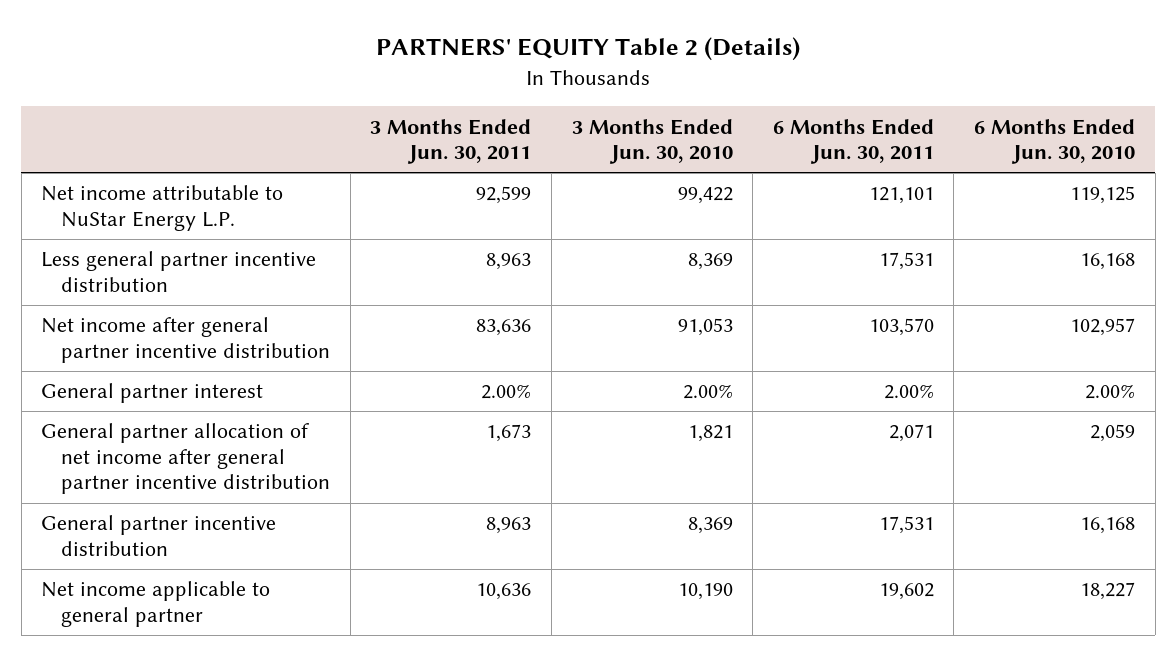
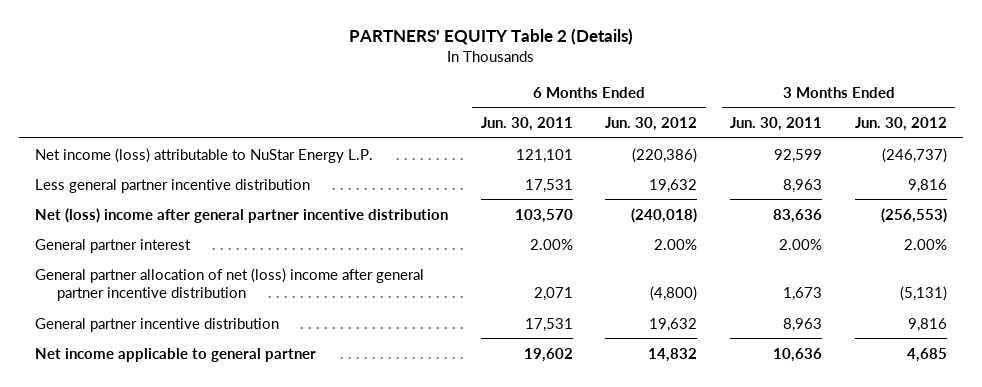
- | 3 Months Ended Jun. 30, 2011 | 3 Months Ended Jun. 30, 2010 | 6 Months Ended Jun. 30, 2011 | 6 Months Ended Jun. 30, 2010
+ | 6 Months Ended Jun. 30, 2011 | 6 Months Ended Jun. 30, 2012 | 3 Months Ended Jun. 30, 2011 | 3 Months Ended Jun. 30, 2012
- Net income attributable to NuStar Energy L.P. | 92,599 | 99,422 | 121,101 | 119,125
+ Net income (loss) attributable to NuStar Energy L.P. | 121,101 | (220,386) | 92,599 | (246,737)
- Net income after general partner incentive distribution | 83,636 | 91,053 | 103,570 | 102,957
+ Net (loss) income after general partner incentive distribution | 103,570 | (240,018) | 83,636 | (256,553)
- General partner allocation of net income after general partner incentive distribution | 1,673 | 1,821 | 2,071 | 2,059
+ General partner allocation of net (loss) income after general partner incentive distribution | 2,071 | (4,800) | 1,673 | (5,131)

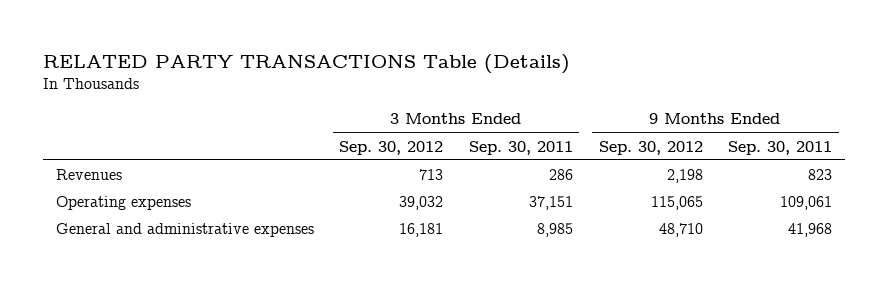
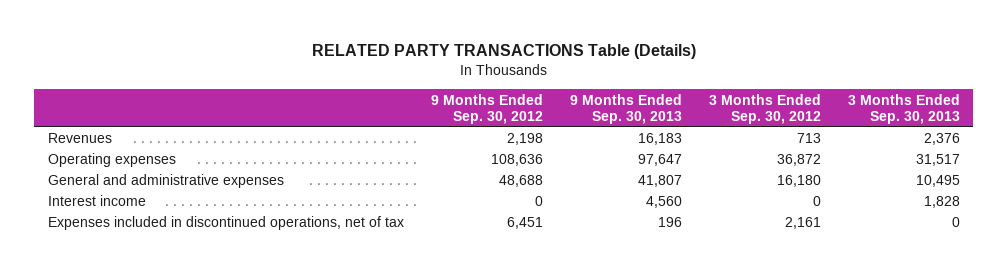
- | 3 Months Ended Sep. 30, 2012 | 3 Months Ended Sep. 30, 2011 | 9 Months Ended Sep. 30, 2012 | 9 Months Ended Sep. 30, 2011
+ | 9 Months Ended Sep. 30, 2012 | 9 Months Ended Sep. 30, 2013 | 3 Months Ended Sep. 30, 2012 | 3 Months Ended Sep. 30, 2013
- Operating expenses | 39,032 | 37,151 | 115,065 | 109,061
- General and administrative expenses | 16,181 | 8,985 | 48,710 | 41,968
+ Operating expenses | 108,636 | 97,647 | 36,872 | 31,517
+ General and administrative expenses | 48,688 | 41,807 | 16,180 | 10,495
+ Interest income | 0 | 4,560 | 0 | 1,828
+ Expenses included in discontinued operations, net of tax | 6,451 | 196 | 2,161 | 0

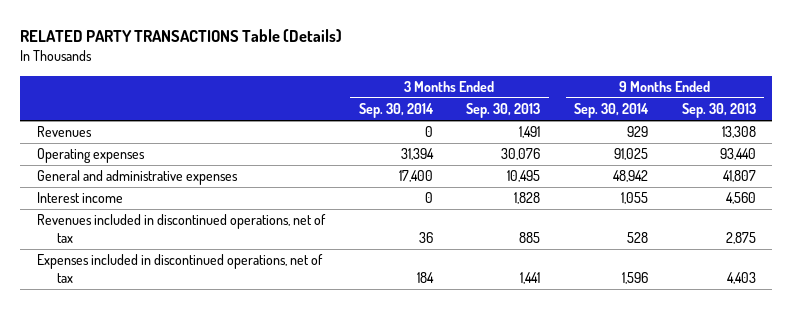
- | 9 Months Ended Sep. 30, 2012 | 9 Months Ended Sep. 30, 2013 | 3 Months Ended Sep. 30, 2012 | 3 Months Ended Sep. 30, 2013
+ | 3 Months Ended Sep. 30, 2014 | 3 Months Ended Sep. 30, 2013 | 9 Months Ended Sep. 30, 2014 | 9 Months Ended Sep. 30, 2013
- Revenues | 2,198 | 16,183 | 713 | 2,376
- Operating expenses | 108,636 | 97,647 | 36,872 | 31,517
+ Revenues | 0 | 1,491 | 929 | 13,308
+ Operating expenses | 31,394 | 30,076 | 91,025 | 93,440
- Expenses included in discontinued operations, net of tax | 6,451 | 196 | 2,161 | 0
+ Revenues included in discontinued operations, net of tax | 36 | 885 | 528 | 2,875
+ Expenses included in discontinued operations, net of tax | 184 | 1,441 | 1,596 | 4,403

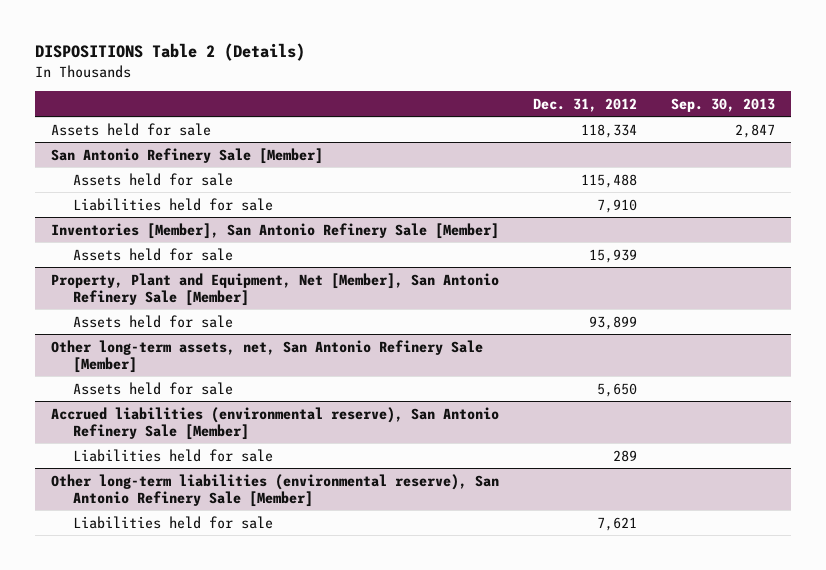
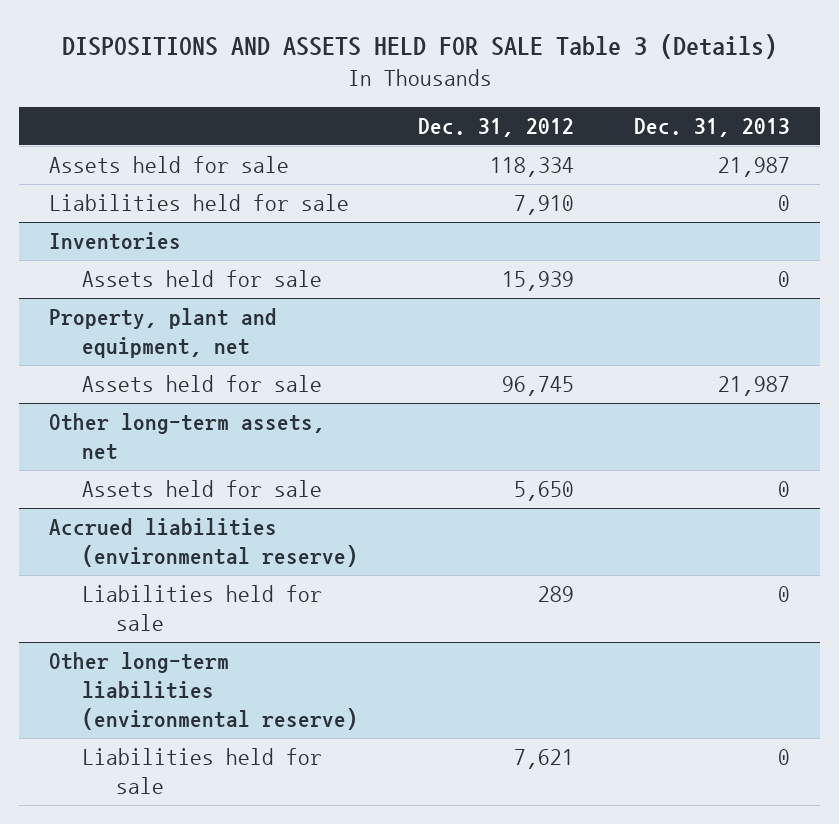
- DISPOSITIONS Table 2 (Details)
+ DISPOSITIONS AND ASSETS HELD FOR SALE Table 3 (Details)
- | Dec. 31, 2012 | Sep. 30, 2013
+ | Dec. 31, 2012 | Dec. 31, 2013
- San Antonio Refinery Sale [Member]
- Assets held for sale | 115,488 |
- Inventories [Member], San Antonio Refinery Sale [Member]
+ Inventories
- Property, Plant and Equipment, Net [Member], San Antonio Refinery Sale [Member]
- Assets held for sale | 93,899 |
- Other long-term assets, net, San Antonio Refinery Sale [Member]
+ Property, plant and equipment, net
+ Assets held for sale | 96,745 | 21,987
+ Other long-term assets, net
- Accrued liabilities (environmental reserve), San Antonio Refinery Sale [Member]
+ Accrued liabilities (environmental reserve)
- Other long-term liabilities (environmental reserve), San Antonio Refinery Sale [Member]
+ Other long-term liabilities (environmental reserve)

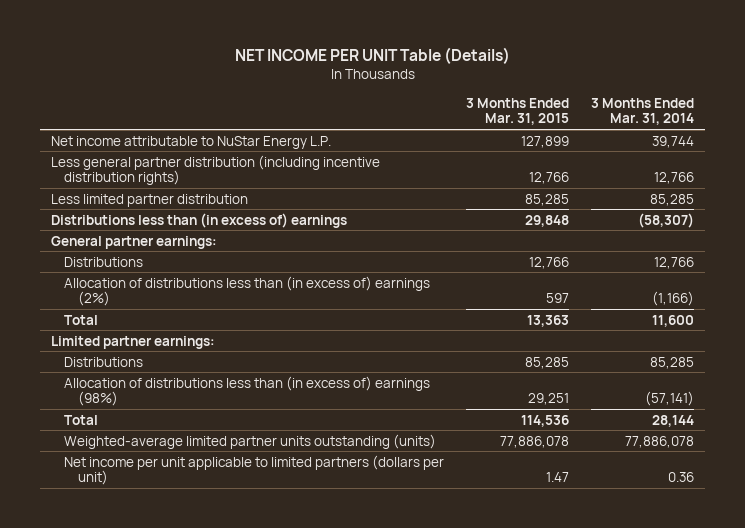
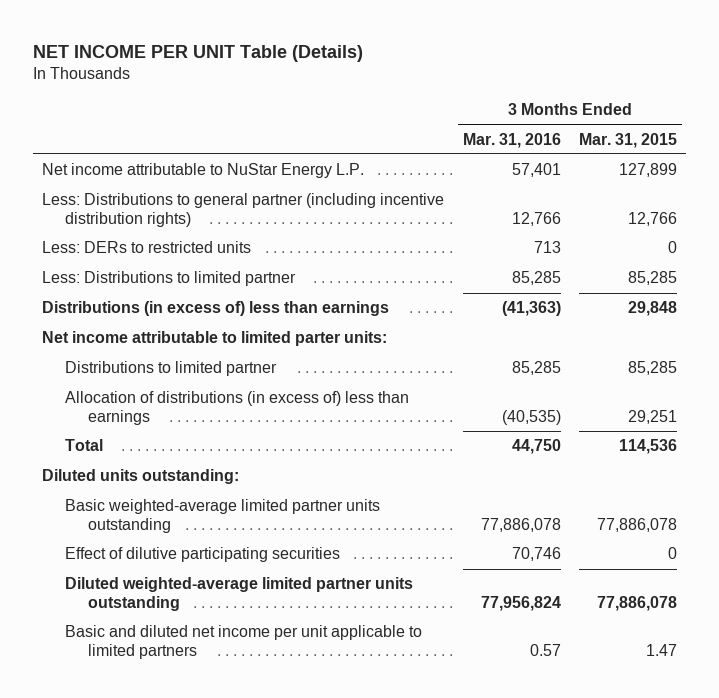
- | 3 Months Ended Mar. 31, 2015 | 3 Months Ended Mar. 31, 2014
+ | 3 Months Ended Mar. 31, 2016 | 3 Months Ended Mar. 31, 2015
- Less general partner distribution (including incentive distribution rights) | 12,766 | 12,766
- Less limited partner distribution | 85,285 | 85,285
- Distributions less than (in excess of) earnings | 29,848 | (58,307)
- General partner earnings:
- Distributions | 12,766 | 12,766
- Allocation of distributions less than (in excess of) earnings (2%) | 597 | (1,166)
- Total | 13,363 | 11,600
- Limited partner earnings:
- Distributions | 85,285 | 85,285
- Allocation of distributions less than (in excess of) earnings (98%) | 29,251 | (57,141)
+ Less: Distributions to general partner (including incentive distribution rights) | 12,766 | 12,766
+ Less: DERs to restricted units | 713 | 0
+ Less: Distributions to limited partner | 85,285 | 85,285
+ Distributions (in excess of) less than earnings | (41,363) | 29,848
+ Net income attributable to limited parter units:
+ Distributions to limited partner | 85,285 | 85,285
+ Allocation of distributions (in excess of) less than earnings | (40,535) | 29,251
- Weighted-average limited partner units outstanding (units) | 77,886,078 | 77,886,078
- Net income per unit applicable to limited partners (dollars per unit) | 1.47 | 0.36
+ Diluted units outstanding:
+ Basic weighted-average limited partner units outstanding | 77,886,078 | 77,886,078
+ Effect of dilutive participating securities | 70,746 | 0
+ Diluted weighted-average limited partner units outstanding | 77,956,824 | 77,886,078
+ Basic and diluted net income per unit applicable to limited partners | 0.57 | 1.47

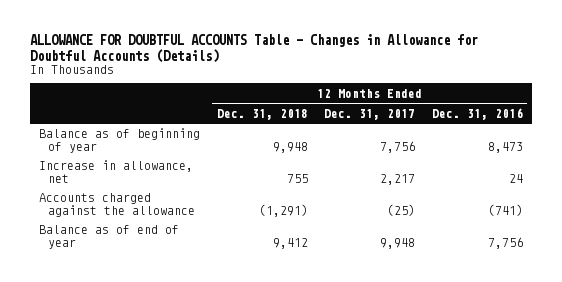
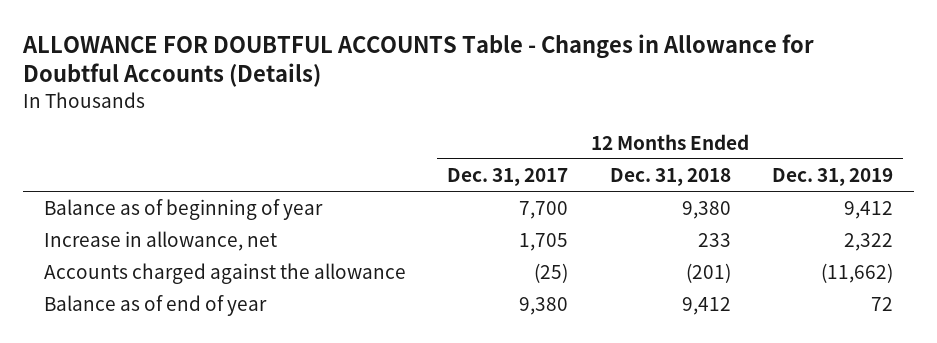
- | 12 Months Ended Dec. 31, 2018 | 12 Months Ended Dec. 31, 2017 | 12 Months Ended Dec. 31, 2016
+ | 12 Months Ended Dec. 31, 2017 | 12 Months Ended Dec. 31, 2018 | 12 Months Ended Dec. 31, 2019
- Balance as of beginning of year | 9,948 | 7,756 | 8,473
- Increase in allowance, net | 755 | 2,217 | 24
- Accounts charged against the allowance | (1,291) | (25) | (741)
- Balance as of end of year | 9,412 | 9,948 | 7,756
+ Balance as of beginning of year | 7,700 | 9,380 | 9,412
+ Increase in allowance, net | 1,705 | 233 | 2,322
+ Accounts charged against the allowance | (25) | (201) | (11,662)
+ Balance as of end of year | 9,380 | 9,412 | 72

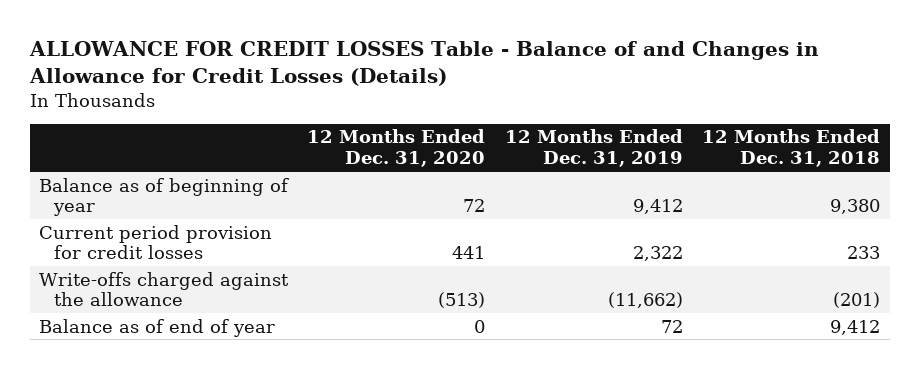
- ALLOWANCE FOR DOUBTFUL ACCOUNTS Table - Changes in Allowance for Doubtful Accounts (Details)
+ ALLOWANCE FOR CREDIT LOSSES Table - Balance of and Changes in Allowance for Credit Losses (Details)
- | 12 Months Ended Dec. 31, 2017 | 12 Months Ended Dec. 31, 2018 | 12 Months Ended Dec. 31, 2019
+ | 12 Months Ended Dec. 31, 2020 | 12 Months Ended Dec. 31, 2019 | 12 Months Ended Dec. 31, 2018
- Increase in allowance, net | 1,705 | 233 | 2,322
- Accounts charged against the allowance | (25) | (201) | (11,662)
+ Current period provision for credit losses | 441 | 2,322 | 233
+ Write-offs charged against the allowance | (513) | (11,662) | (201)

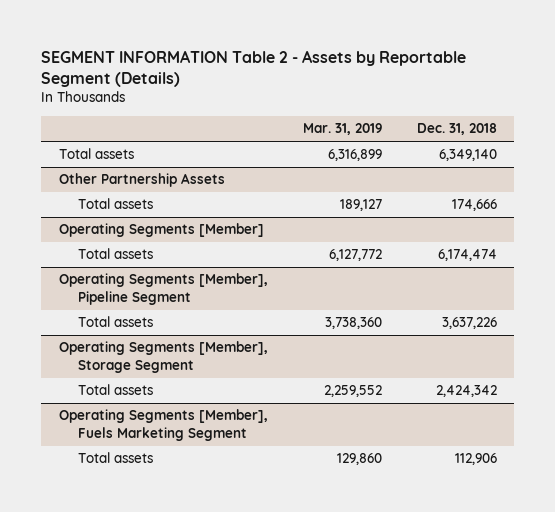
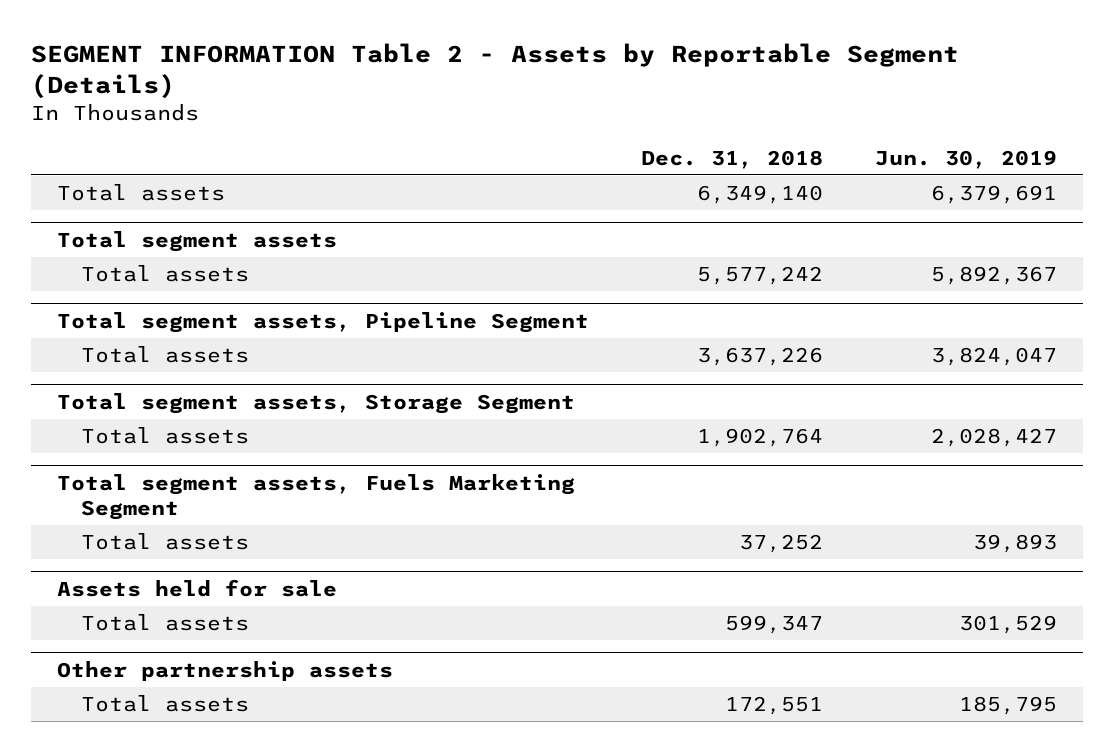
- | Mar. 31, 2019 | Dec. 31, 2018
+ | Dec. 31, 2018 | Jun. 30, 2019
- Other Partnership Assets
- Total assets | 189,127 | 174,666
- Operating Segments [Member]
- Total assets | 6,127,772 | 6,174,474
- Operating Segments [Member], Pipeline Segment
+ Total segment assets
+ Total assets | 5,577,242 | 5,892,367
+ Total segment assets, Pipeline Segment
- Operating Segments [Member], Storage Segment
- Total assets | 2,259,552 | 2,424,342
- Operating Segments [Member], Fuels Marketing Segment
- Total assets | 129,860 | 112,906
+ Total segment assets, Storage Segment
+ Total assets | 1,902,764 | 2,028,427
+ Total segment assets, Fuels Marketing Segment
+ Total assets | 37,252 | 39,893
+ Assets held for sale
+ Total assets | 599,347 | 301,529
+ Other partnership assets
+ Total assets | 172,551 | 185,795

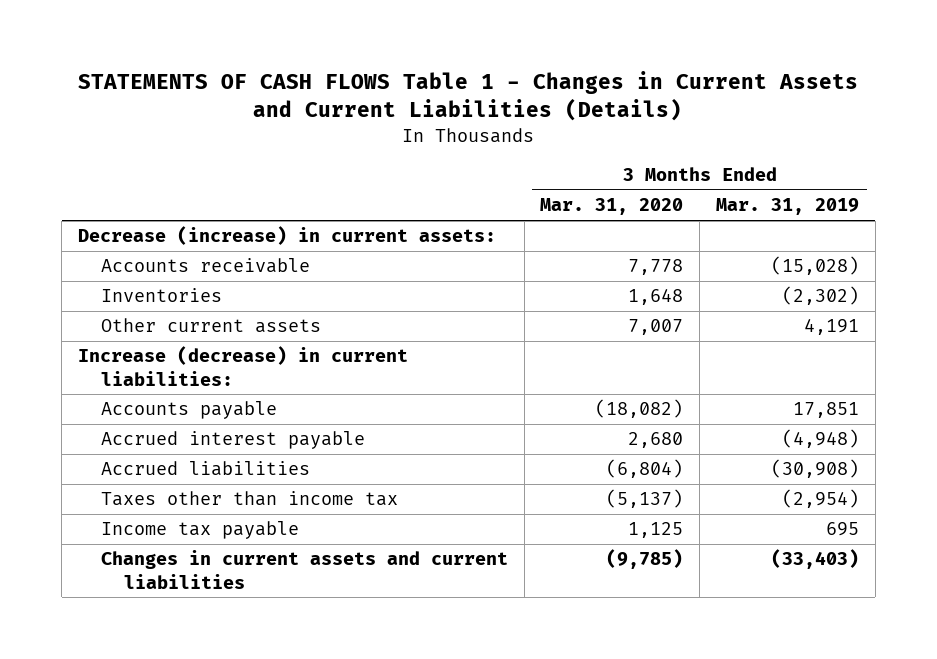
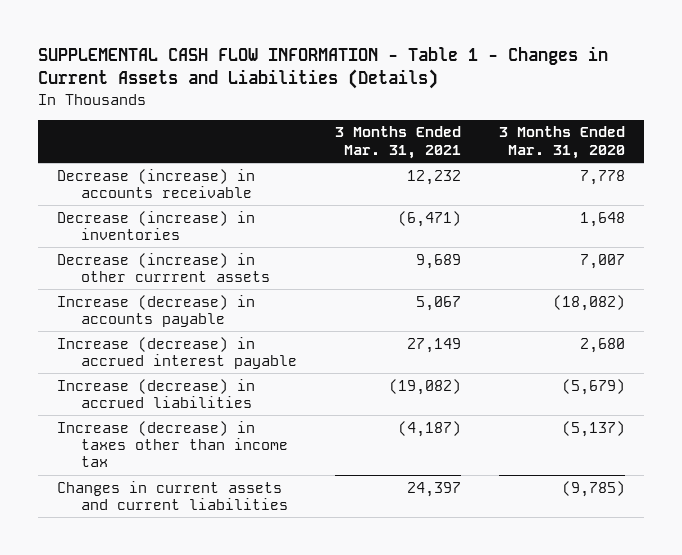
- STATEMENTS OF CASH FLOWS Table 1 - Changes in Current Assets and Current Liabilities (Details)
+ SUPPLEMENTAL CASH FLOW INFORMATION - Table 1 - Changes in Current Assets and Liabilities (Details)
- | 3 Months Ended Mar. 31, 2020 | 3 Months Ended Mar. 31, 2019
+ | 3 Months Ended Mar. 31, 2021 | 3 Months Ended Mar. 31, 2020
- Decrease (increase) in current assets:
- Accounts receivable | 7,778 | (15,028)
- Inventories | 1,648 | (2,302)
- Other current assets | 7,007 | 4,191
- Increase (decrease) in current liabilities:
- Accounts payable | (18,082) | 17,851
- Accrued interest payable | 2,680 | (4,948)
- Accrued liabilities | (6,804) | (30,908)
- Taxes other than income tax | (5,137) | (2,954)
- Income tax payable | 1,125 | 695
+ Decrease (increase) in accounts receivable | 12,232 | 7,778
+ Decrease (increase) in inventories | (6,471) | 1,648
+ Decrease (increase) in other currrent assets | 9,689 | 7,007
+ Increase (decrease) in accounts payable | 5,067 | (18,082)
+ Increase (decrease) in accrued interest payable | 27,149 | 2,680
+ Increase (decrease) in accrued liabilities | (19,082) | (5,679)
+ Increase (decrease) in taxes other than income tax | (4,187) | (5,137)

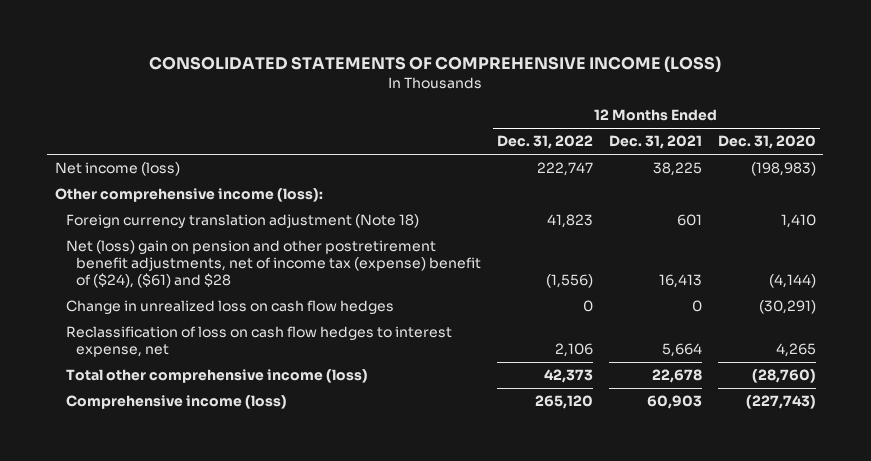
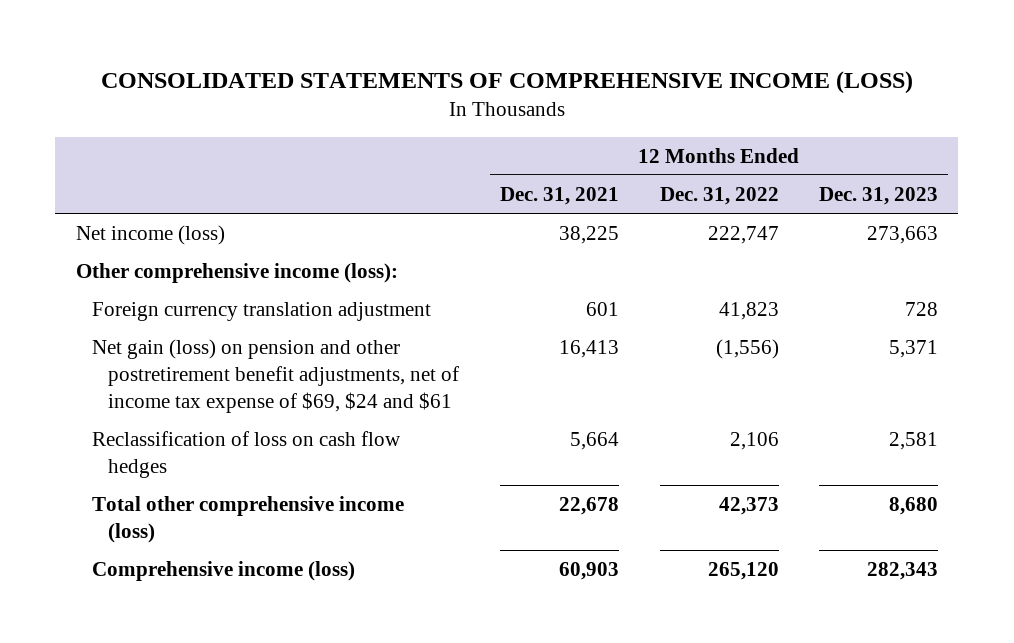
- | 12 Months Ended Dec. 31, 2022 | 12 Months Ended Dec. 31, 2021 | 12 Months Ended Dec. 31, 2020
+ | 12 Months Ended Dec. 31, 2021 | 12 Months Ended Dec. 31, 2022 | 12 Months Ended Dec. 31, 2023
- Foreign currency translation adjustment (Note 18) | 41,823 | 601 | 1,410
- Net (loss) gain on pension and other postretirement benefit adjustments, net of income tax (expense) benefit of ($24), ($61) and $28 | (1,556) | 16,413 | (4,144)
- Change in unrealized loss on cash flow hedges | 0 | 0 | (30,291)
- Reclassification of loss on cash flow hedges to interest expense, net | 2,106 | 5,664 | 4,265
+ Foreign currency translation adjustment | 601 | 41,823 | 728
+ Net gain (loss) on pension and other postretirement benefit adjustments, net of income tax expense of $69, $24 and $61 | 16,413 | (1,556) | 5,371
+ Reclassification of loss on cash flow hedges | 5,664 | 2,106 | 2,581

